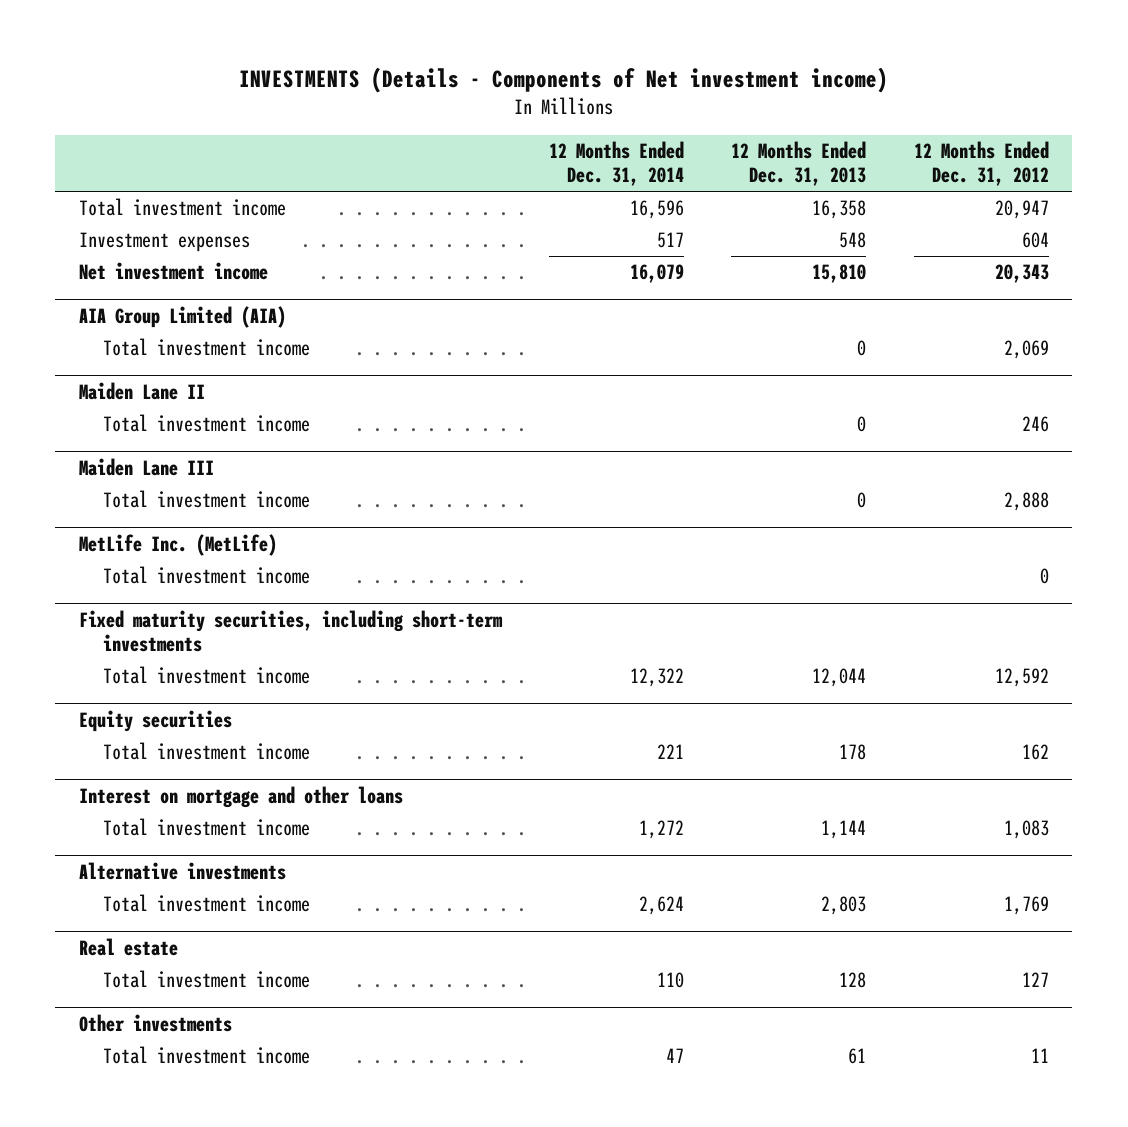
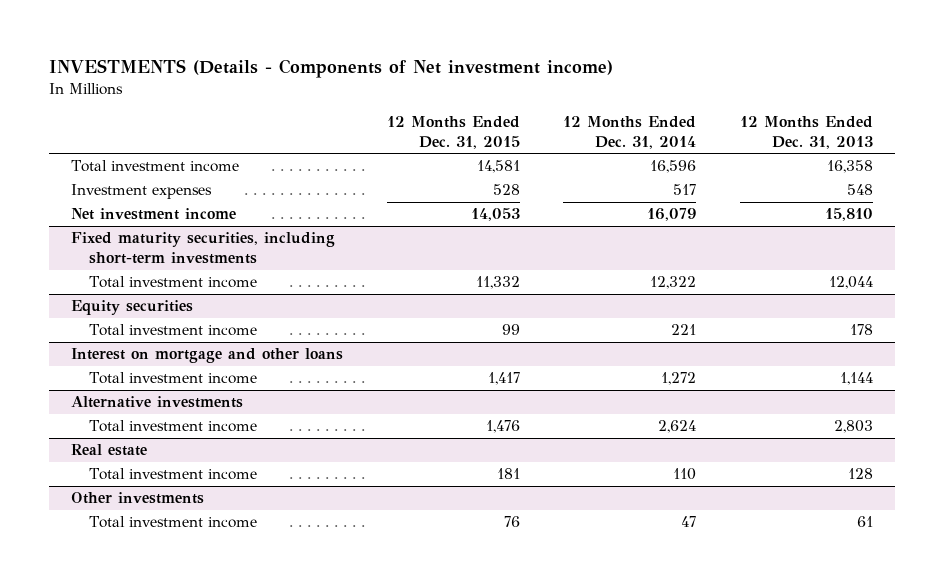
- | 12 Months Ended Dec. 31, 2014 | 12 Months Ended Dec. 31, 2013 | 12 Months Ended Dec. 31, 2012
+ | 12 Months Ended Dec. 31, 2015 | 12 Months Ended Dec. 31, 2014 | 12 Months Ended Dec. 31, 2013
- AIA Group Limited (AIA)
- Total investment income | | 0 | 2,069
- Maiden Lane II
- Total investment income | | 0 | 246
- Maiden Lane III
- Total investment income | | 0 | 2,888
- MetLife Inc. (MetLife)
- Total investment income | | | 0

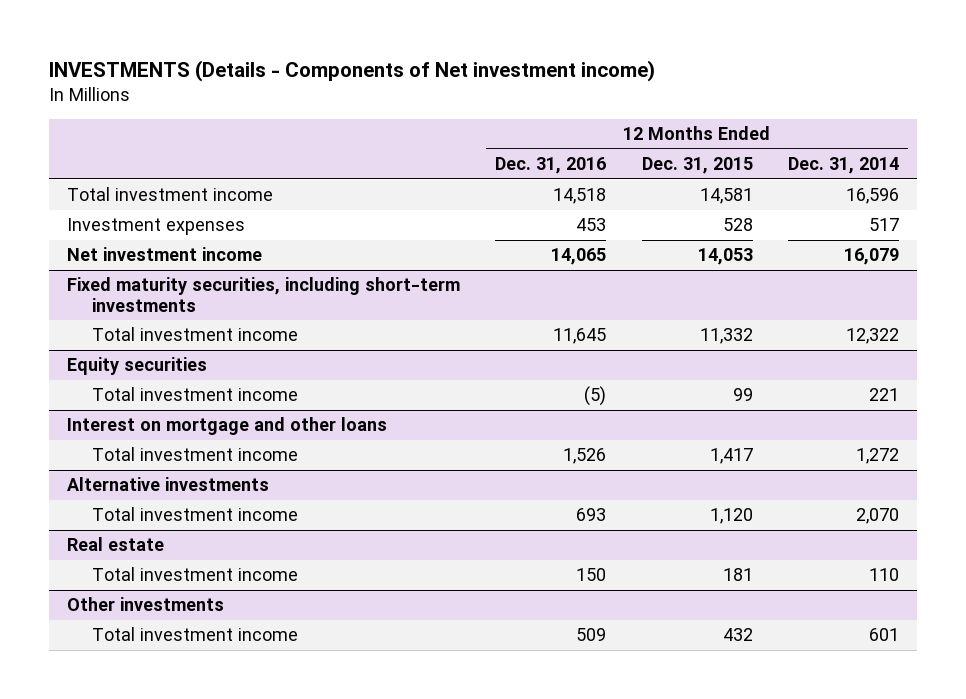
- | 12 Months Ended Dec. 31, 2015 | 12 Months Ended Dec. 31, 2014 | 12 Months Ended Dec. 31, 2013
+ | 12 Months Ended Dec. 31, 2016 | 12 Months Ended Dec. 31, 2015 | 12 Months Ended Dec. 31, 2014
@ Alternative investments
- Total investment income | 1,476 | 2,624 | 2,803
+ Total investment income | 693 | 1,120 | 2,070
@ Other investments
- Total investment income | 76 | 47 | 61
+ Total investment income | 509 | 432 | 601

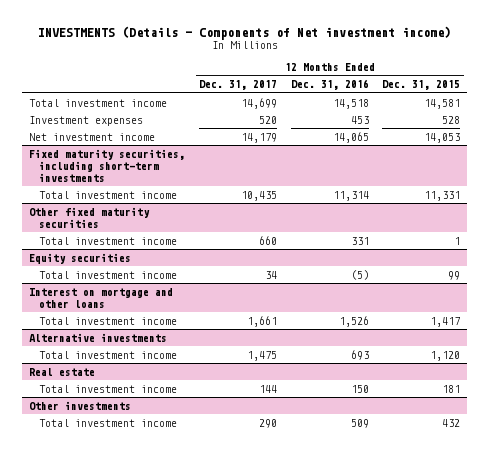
- | 12 Months Ended Dec. 31, 2016 | 12 Months Ended Dec. 31, 2015 | 12 Months Ended Dec. 31, 2014
+ | 12 Months Ended Dec. 31, 2017 | 12 Months Ended Dec. 31, 2016 | 12 Months Ended Dec. 31, 2015
@ Fixed maturity securities, including short-term investments
- Total investment income | 11,645 | 11,332 | 12,322
+ Total investment income | 10,435 | 11,314 | 11,331
+ Other fixed maturity securities
+ Total investment income | 660 | 331 | 1

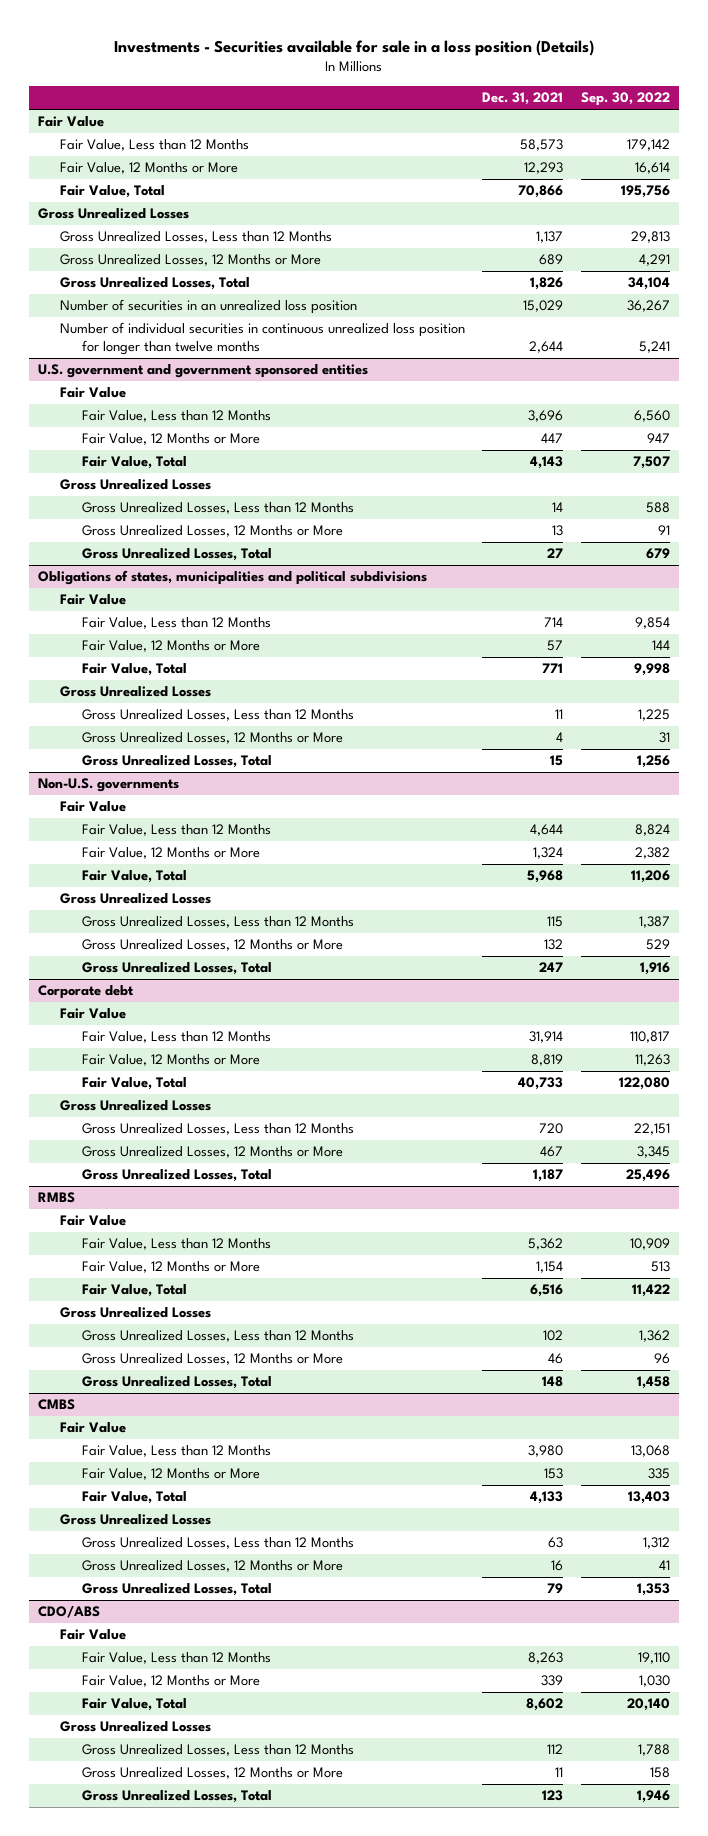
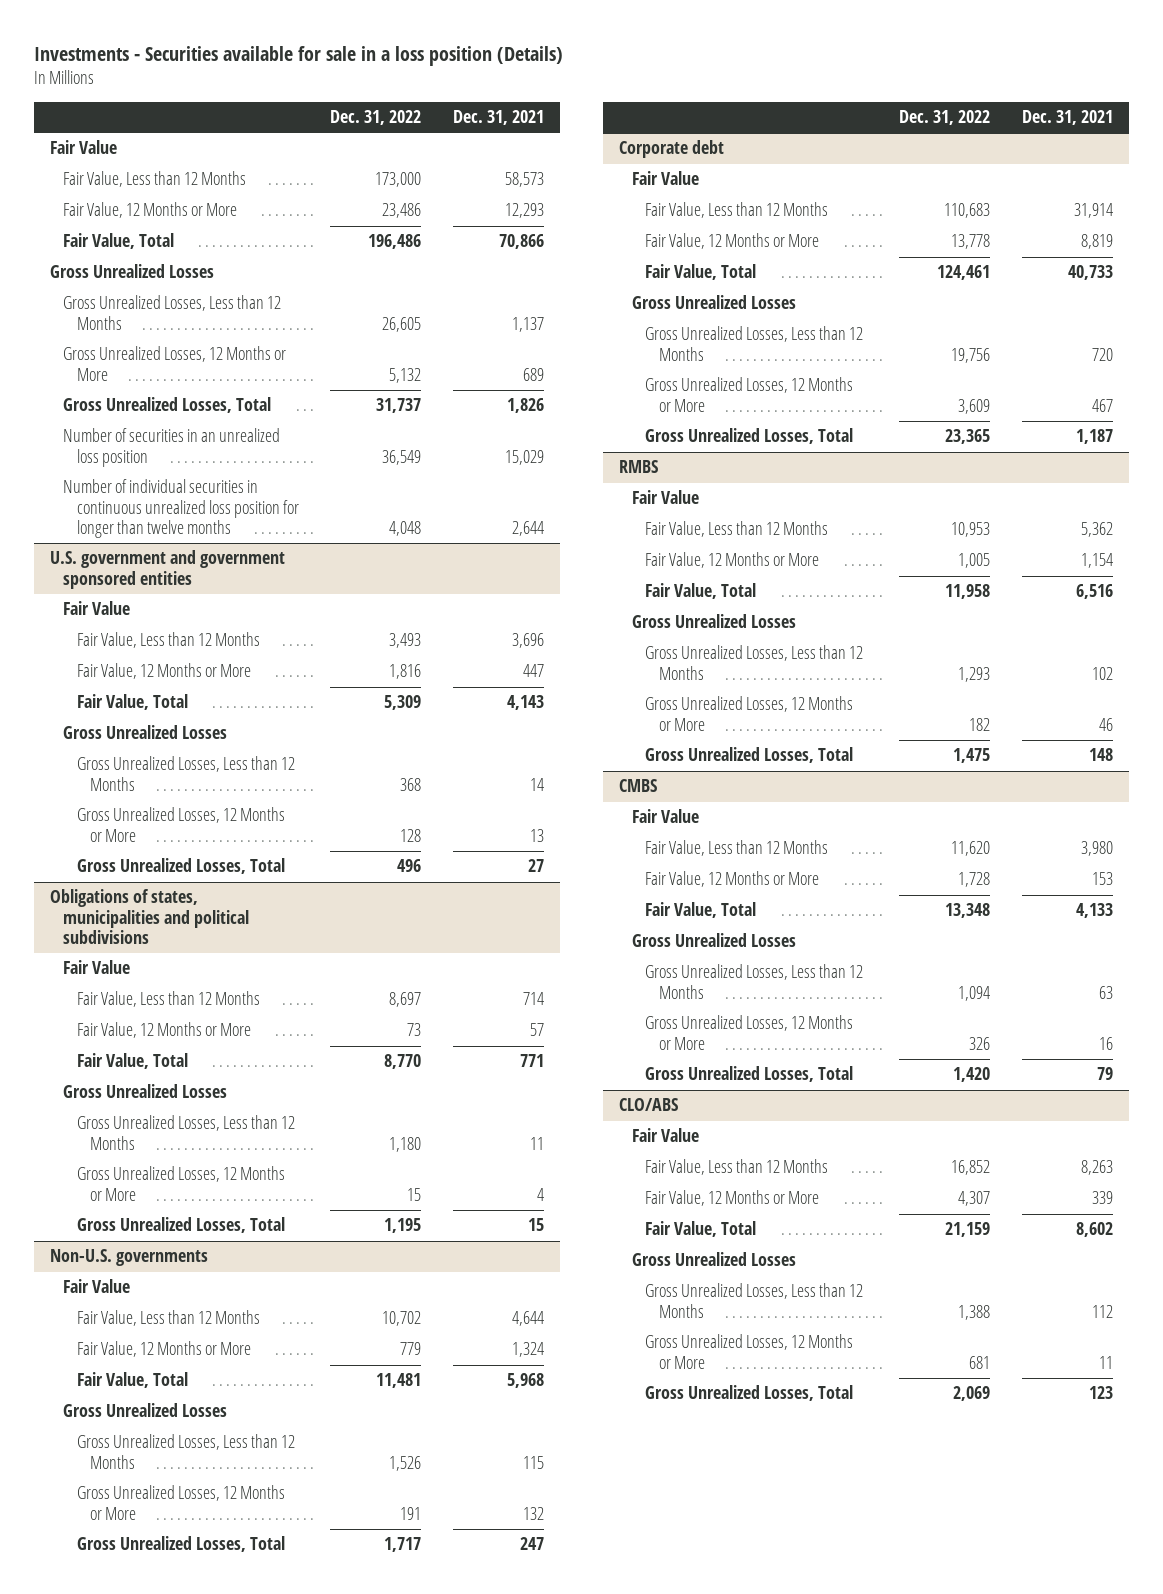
- | Dec. 31, 2021 | Sep. 30, 2022
+ | Dec. 31, 2022 | Dec. 31, 2021
- CDO/ABS
+ CLO/ABS

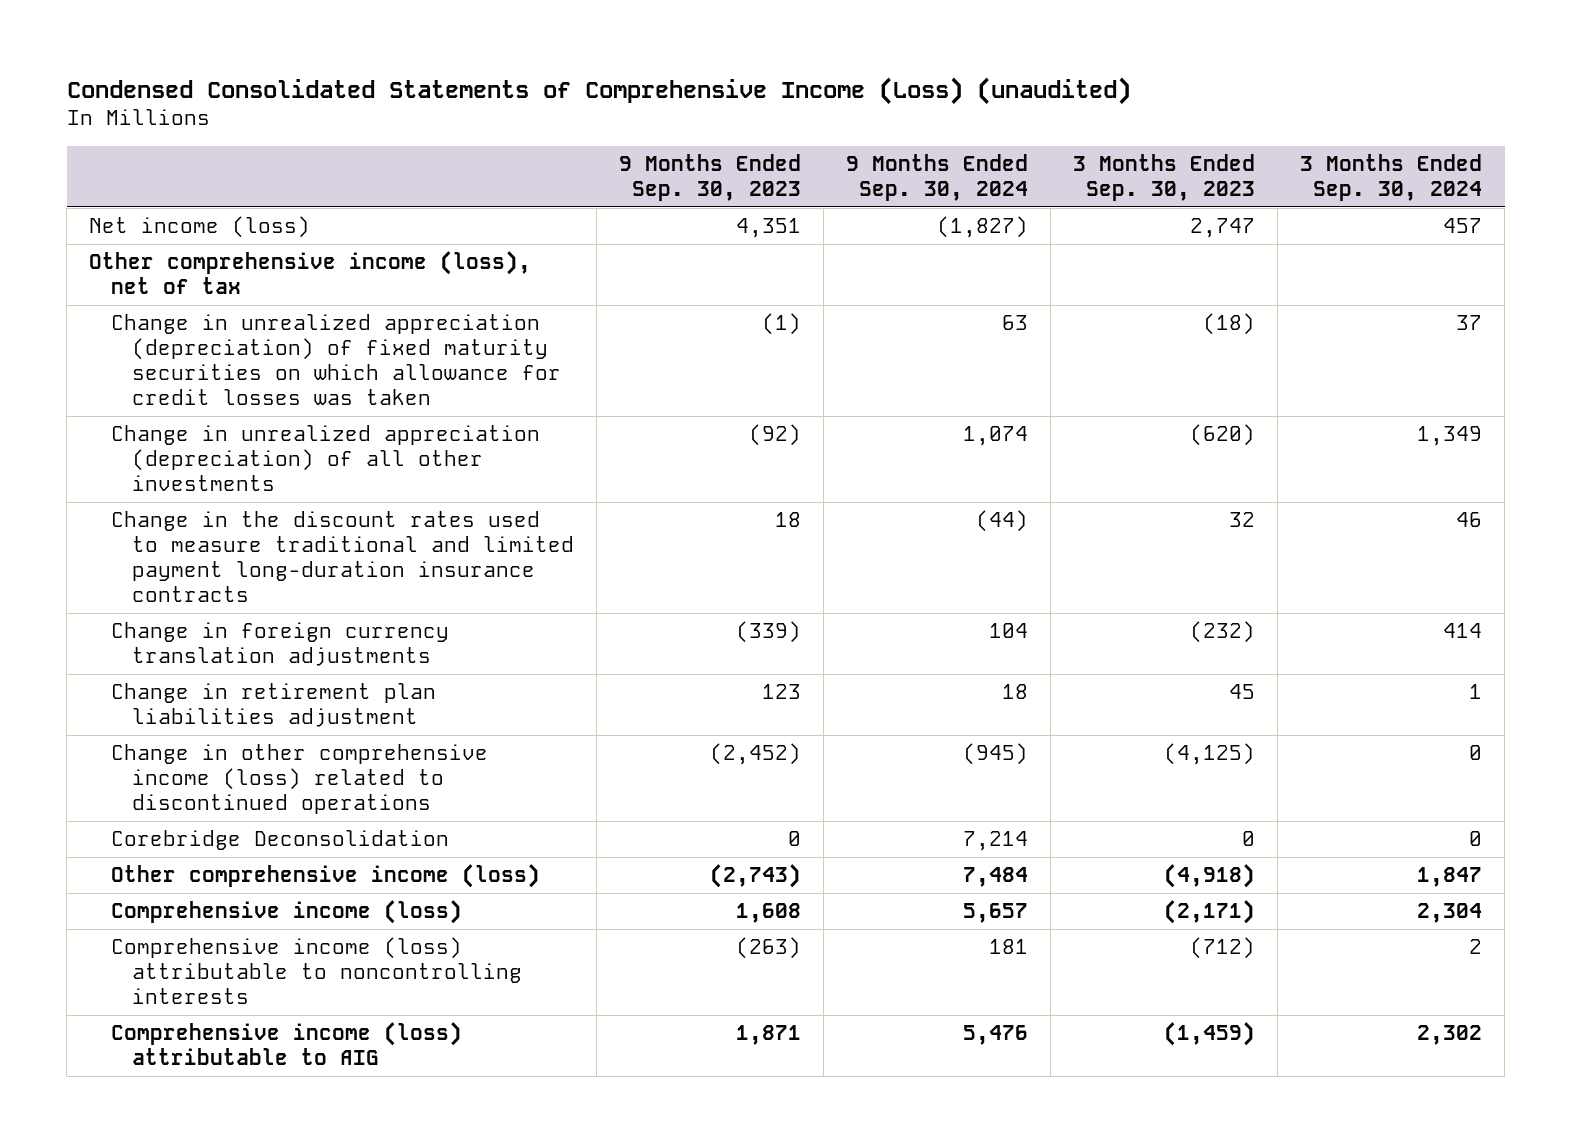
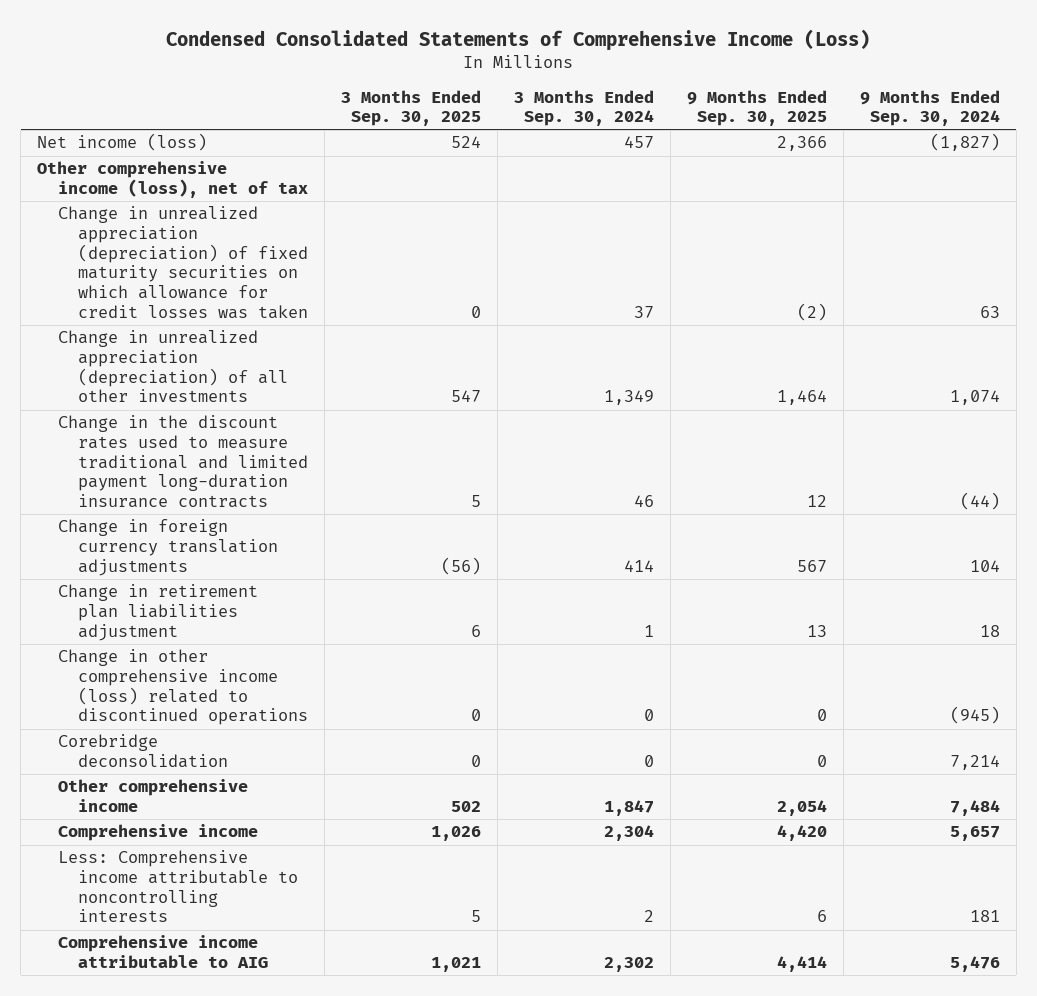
- Condensed Consolidated Statements of Comprehensive Income (Loss) (unaudited)
+ Condensed Consolidated Statements of Comprehensive Income (Loss)
- | 9 Months Ended Sep. 30, 2023 | 9 Months Ended Sep. 30, 2024 | 3 Months Ended Sep. 30, 2023 | 3 Months Ended Sep. 30, 2024
+ | 3 Months Ended Sep. 30, 2025 | 3 Months Ended Sep. 30, 2024 | 9 Months Ended Sep. 30, 2025 | 9 Months Ended Sep. 30, 2024
- Corebridge Deconsolidation | 0 | 7,214 | 0 | 0
- Other comprehensive income (loss) | (2,743) | 7,484 | (4,918) | 1,847
- Comprehensive income (loss) | 1,608 | 5,657 | (2,171) | 2,304
- Comprehensive income (loss) attributable to noncontrolling interests | (263) | 181 | (712) | 2
- Comprehensive income (loss) attributable to AIG | 1,871 | 5,476 | (1,459) | 2,302
+ Corebridge deconsolidation | 0 | 0 | 0 | 7,214
+ Other comprehensive income | 502 | 1,847 | 2,054 | 7,484
+ Comprehensive income | 1,026 | 2,304 | 4,420 | 5,657
+ Less: Comprehensive income attributable to noncontrolling interests | 5 | 2 | 6 | 181
+ Comprehensive income attributable to AIG | 1,021 | 2,302 | 4,414 | 5,476

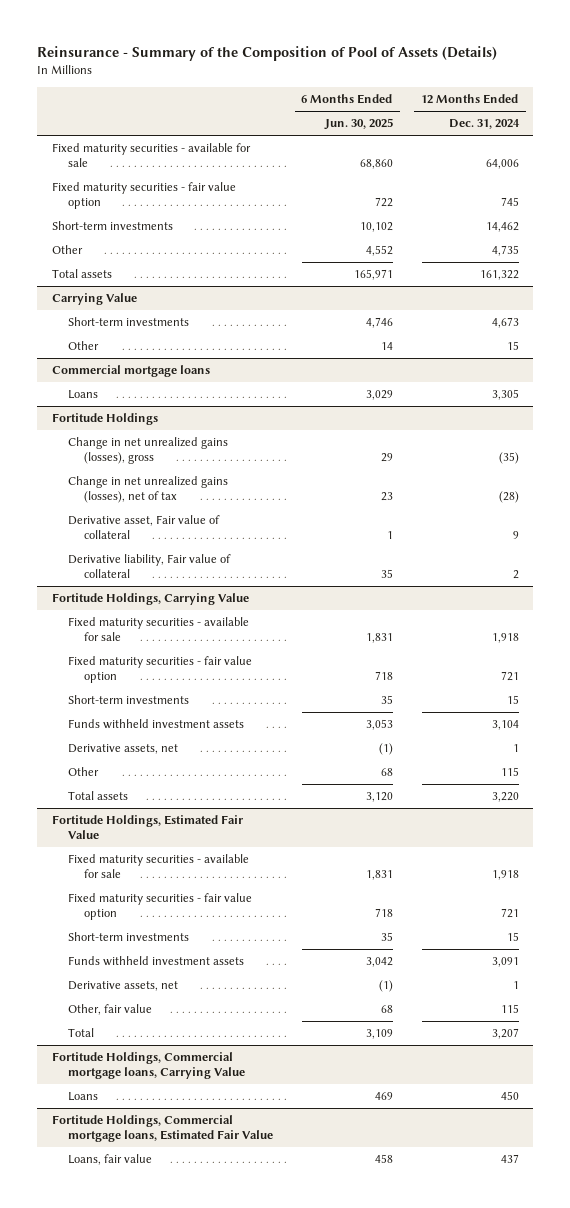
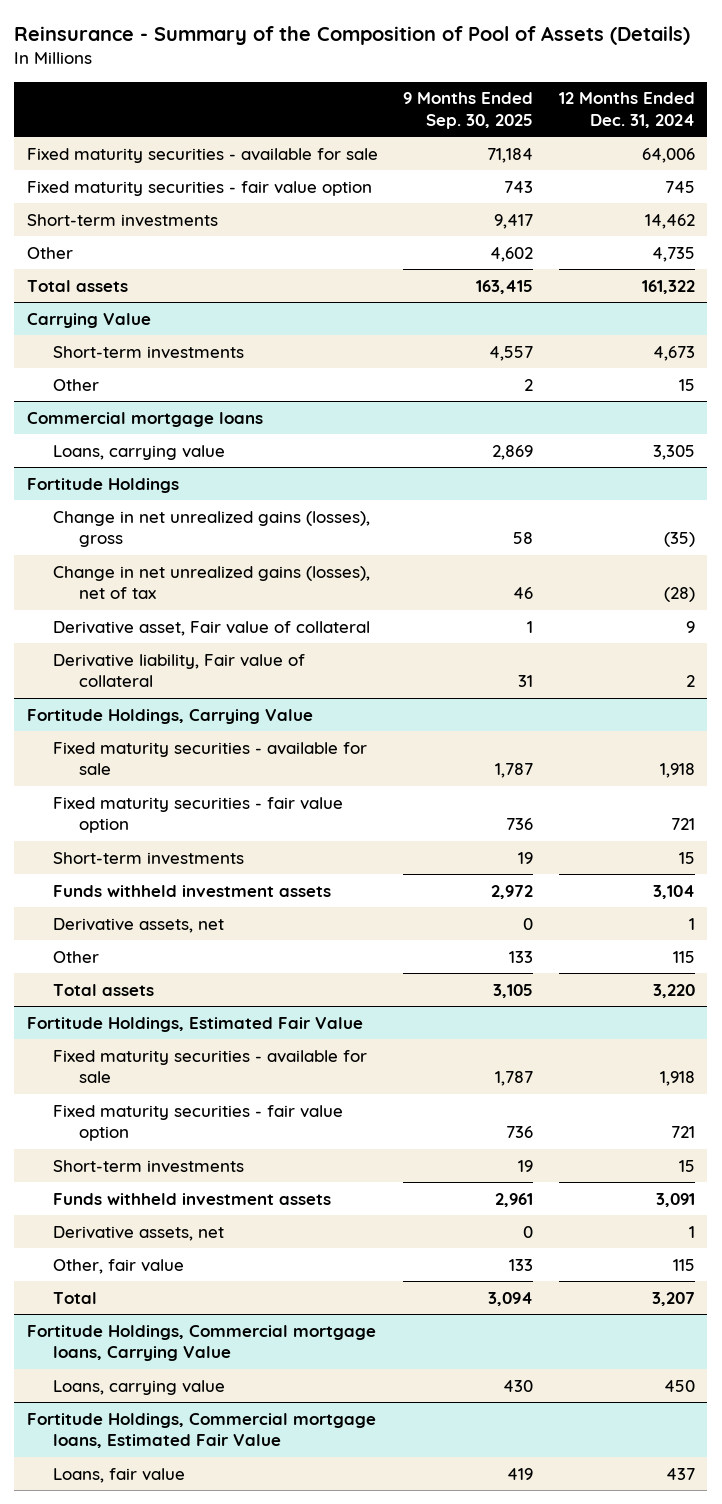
- | 6 Months Ended Jun. 30, 2025 | 12 Months Ended Dec. 31, 2024
+ | 9 Months Ended Sep. 30, 2025 | 12 Months Ended Dec. 31, 2024
@ Commercial mortgage loans
- Loans | 3,029 | 3,305
+ Loans, carrying value | 2,869 | 3,305
@ Fortitude Holdings, Commercial mortgage loans, Carrying Value
- Loans | 469 | 450
+ Loans, carrying value | 430 | 450

